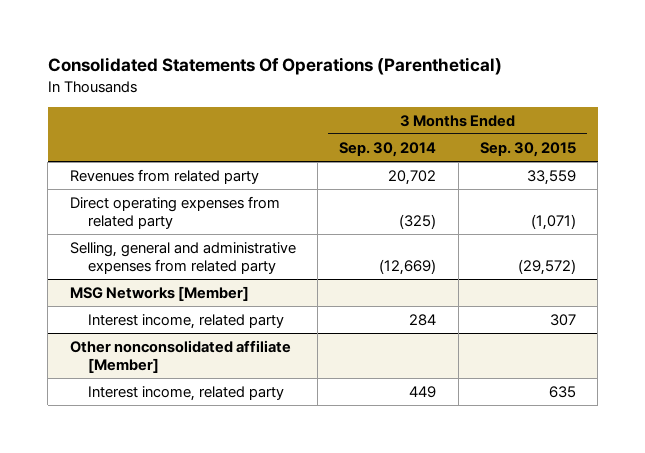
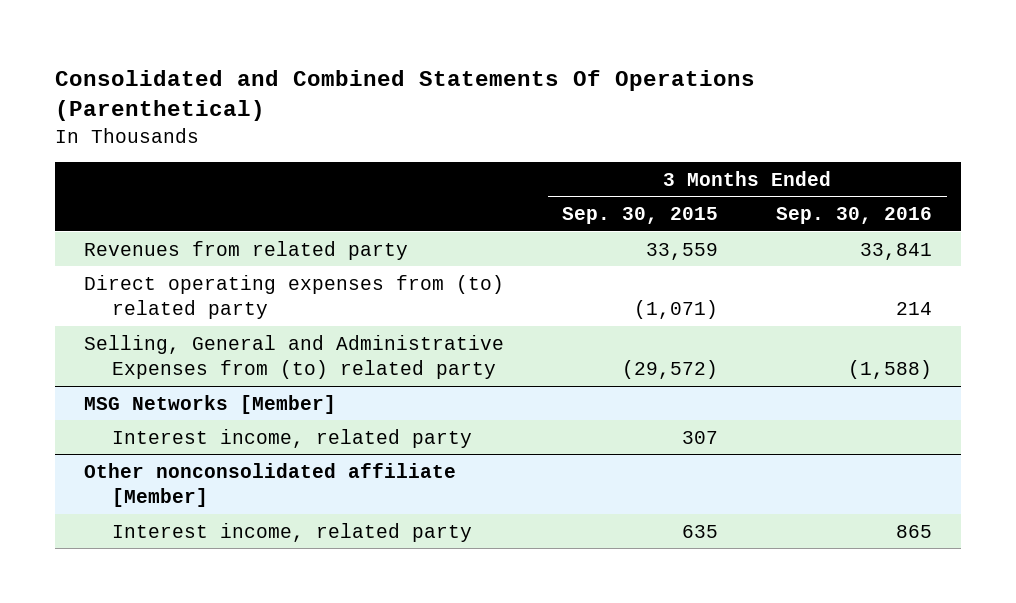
- Consolidated Statements Of Operations (Parenthetical)
+ Consolidated and Combined Statements Of Operations (Parenthetical)
- | 3 Months Ended Sep. 30, 2014 | 3 Months Ended Sep. 30, 2015
+ | 3 Months Ended Sep. 30, 2015 | 3 Months Ended Sep. 30, 2016
- Direct operating expenses from related party | (325) | (1,071)
- Selling, general and administrative expenses from related party | (12,669) | (29,572)
+ Direct operating expenses from (to) related party | (1,071) | 214
+ Selling, General and Administrative Expenses from (to) related party | (29,572) | (1,588)

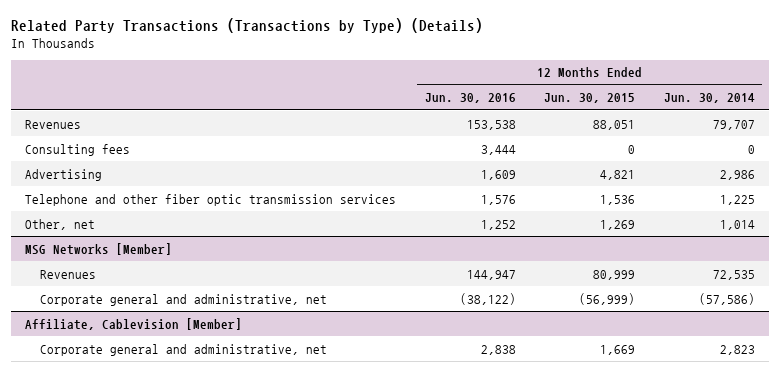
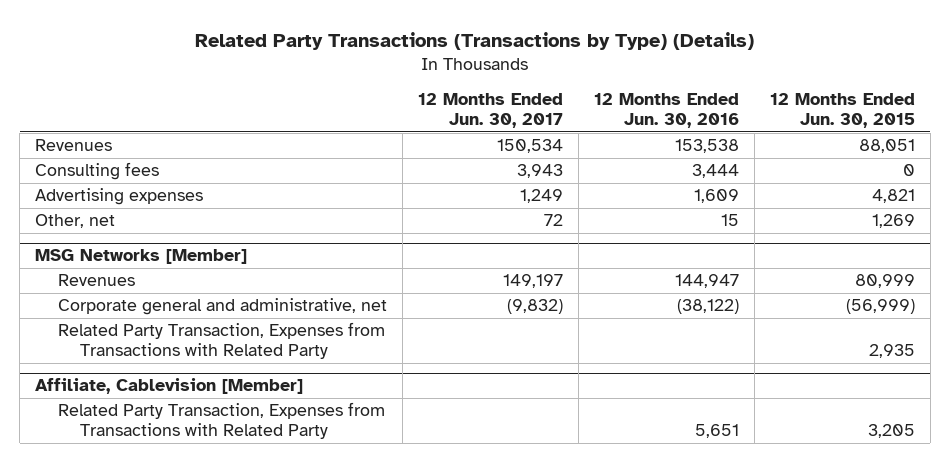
- | 12 Months Ended Jun. 30, 2016 | 12 Months Ended Jun. 30, 2015 | 12 Months Ended Jun. 30, 2014
+ | 12 Months Ended Jun. 30, 2017 | 12 Months Ended Jun. 30, 2016 | 12 Months Ended Jun. 30, 2015
- Advertising | 1,609 | 4,821 | 2,986
- Telephone and other fiber optic transmission services | 1,576 | 1,536 | 1,225
- Other, net | 1,252 | 1,269 | 1,014
+ Advertising expenses | 1,249 | 1,609 | 4,821
+ Other, net | 72 | 15 | 1,269
@ MSG Networks [Member]
+ Related Party Transaction, Expenses from Transactions with Related Party | | | 2,935
@ Affiliate, Cablevision [Member]
- Corporate general and administrative, net | 2,838 | 1,669 | 2,823
+ Related Party Transaction, Expenses from Transactions with Related Party | | 5,651 | 3,205

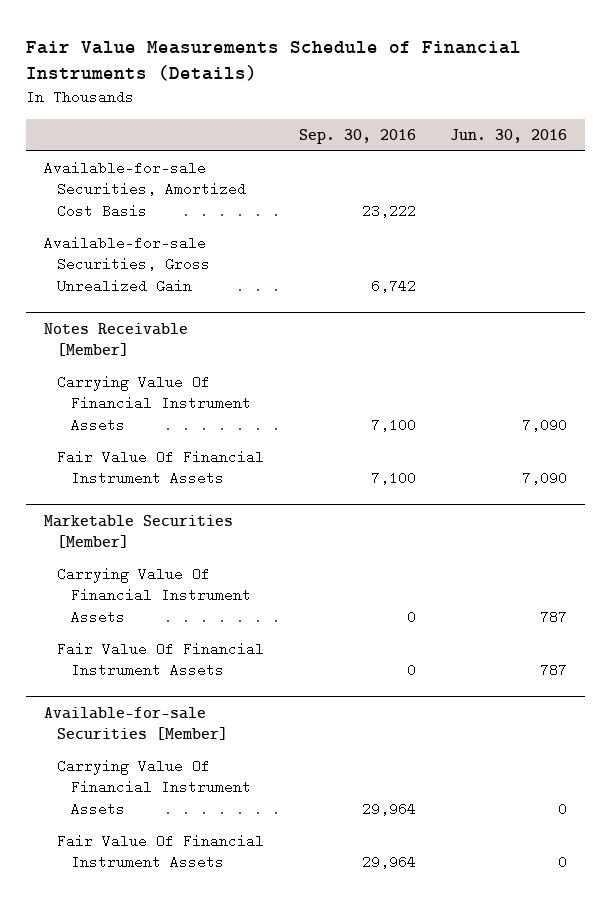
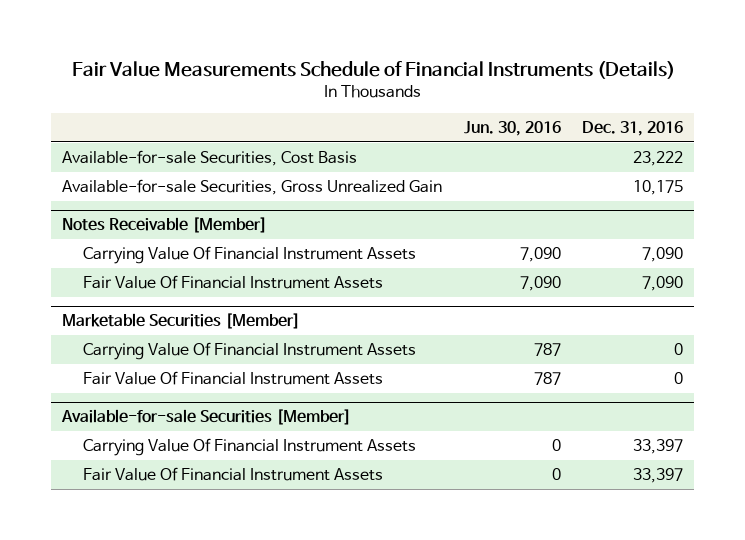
- | Sep. 30, 2016 | Jun. 30, 2016
+ | Jun. 30, 2016 | Dec. 31, 2016
- Available-for-sale Securities, Amortized Cost Basis | 23,222 |
+ Available-for-sale Securities, Cost Basis | | 23,222

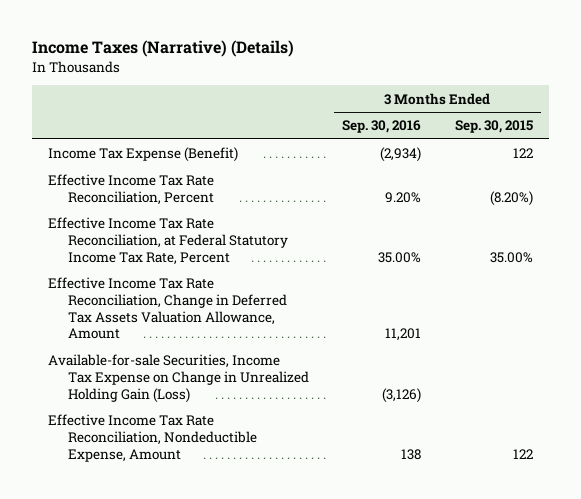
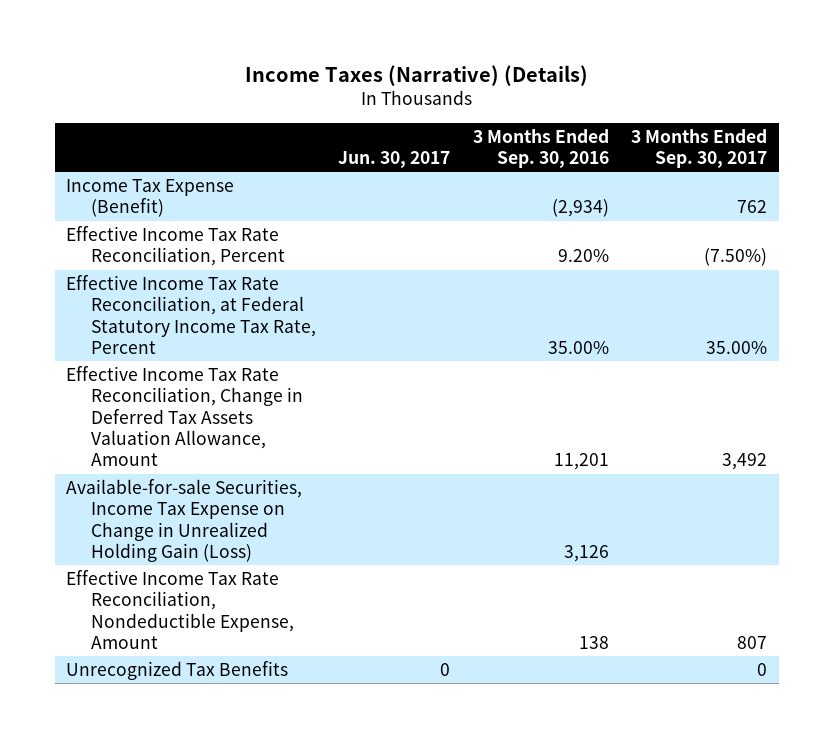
- | 3 Months Ended Sep. 30, 2016 | 3 Months Ended Sep. 30, 2015
+ | Jun. 30, 2017 | 3 Months Ended Sep. 30, 2016 | 3 Months Ended Sep. 30, 2017
- Available-for-sale Securities, Income Tax Expense on Change in Unrealized Holding Gain (Loss) | (3,126) |
+ Available-for-sale Securities, Income Tax Expense on Change in Unrealized Holding Gain (Loss) | | 3,126 |
+ Unrecognized Tax Benefits | 0 | | 0

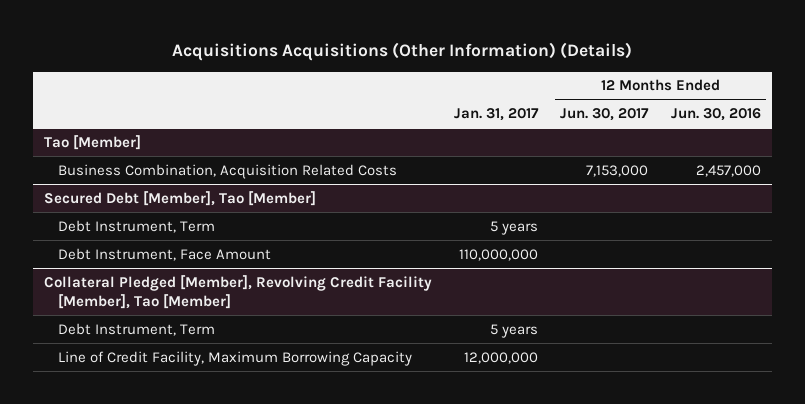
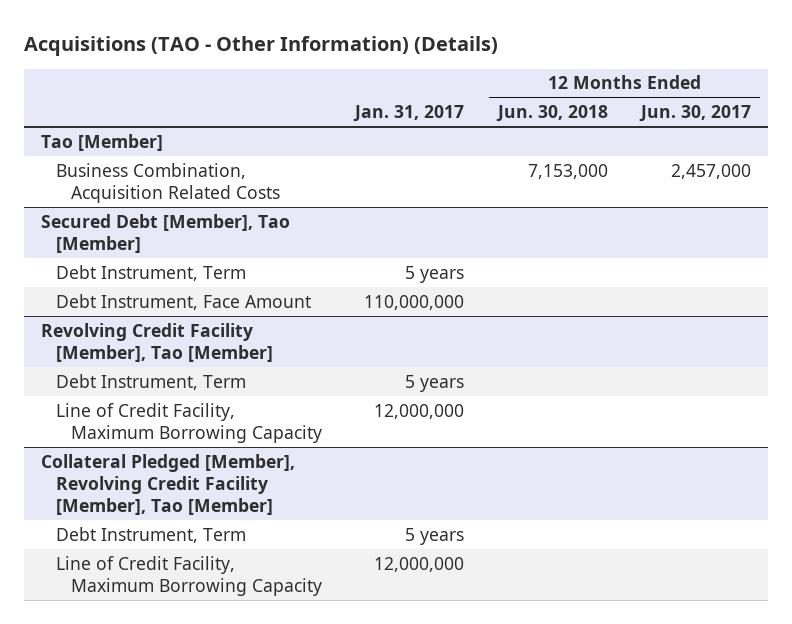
- Acquisitions Acquisitions (Other Information) (Details)
+ Acquisitions (TAO - Other Information) (Details)
- | Jan. 31, 2017 | 12 Months Ended Jun. 30, 2017 | 12 Months Ended Jun. 30, 2016
+ | Jan. 31, 2017 | 12 Months Ended Jun. 30, 2018 | 12 Months Ended Jun. 30, 2017
@ Tao [Member]
- Business Combination, Acquisition Related Costs | | 7,153,000 | 2,457,000
+ Business Combination, Acquisition Related Costs | | 7,153,000 | 2,457,000
+ Revolving Credit Facility [Member], Tao [Member]
+ Debt Instrument, Term | 5 years | |
+ Line of Credit Facility, Maximum Borrowing Capacity | 12,000,000 | |

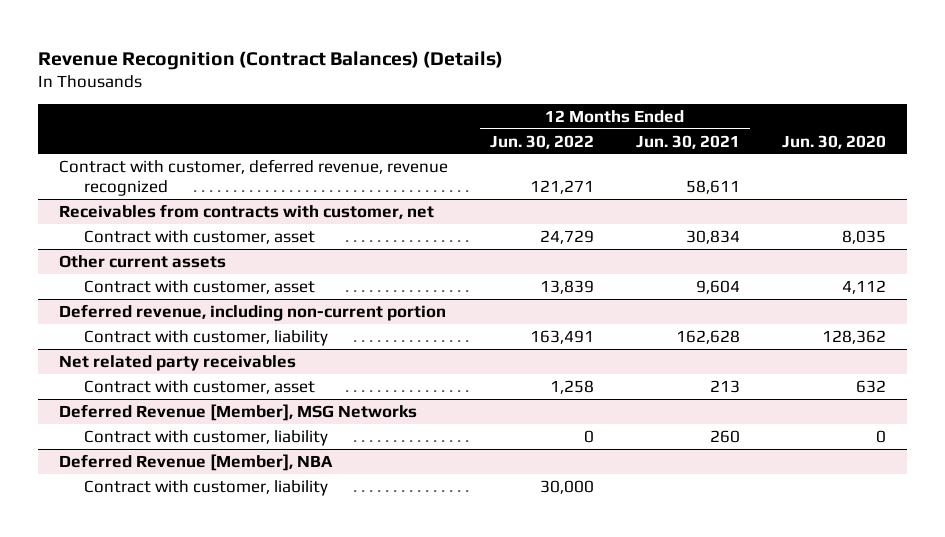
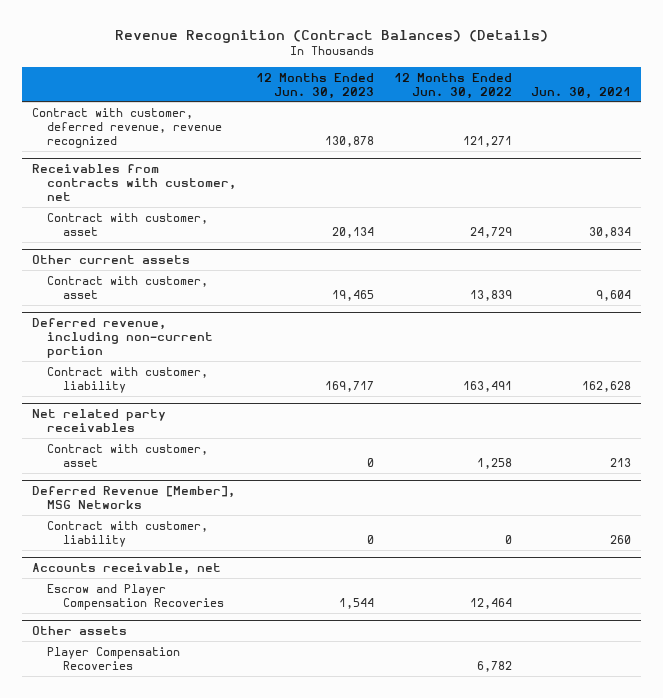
- | 12 Months Ended Jun. 30, 2022 | 12 Months Ended Jun. 30, 2021 | Jun. 30, 2020
+ | 12 Months Ended Jun. 30, 2023 | 12 Months Ended Jun. 30, 2022 | Jun. 30, 2021
- Deferred Revenue [Member], NBA
- Contract with customer, liability | 30,000 | |
+ Accounts receivable, net
+ Escrow and Player Compensation Recoveries | 1,544 | 12,464 |
+ Other assets
+ Player Compensation Recoveries | | 6,782 |

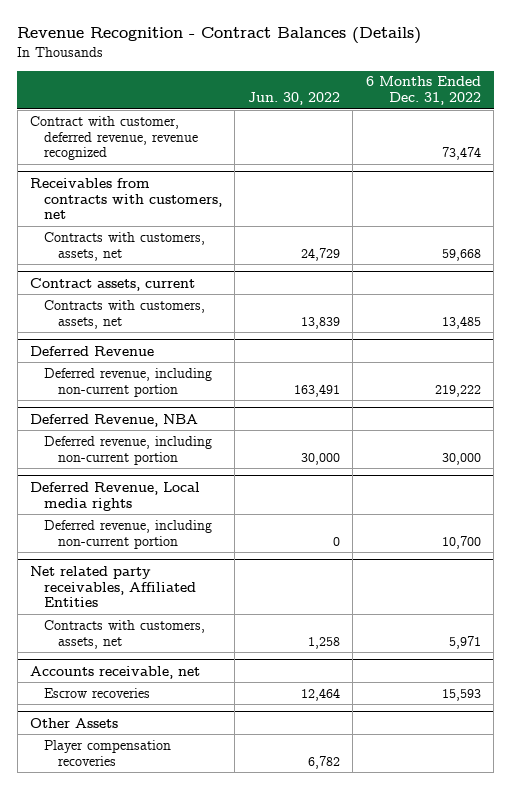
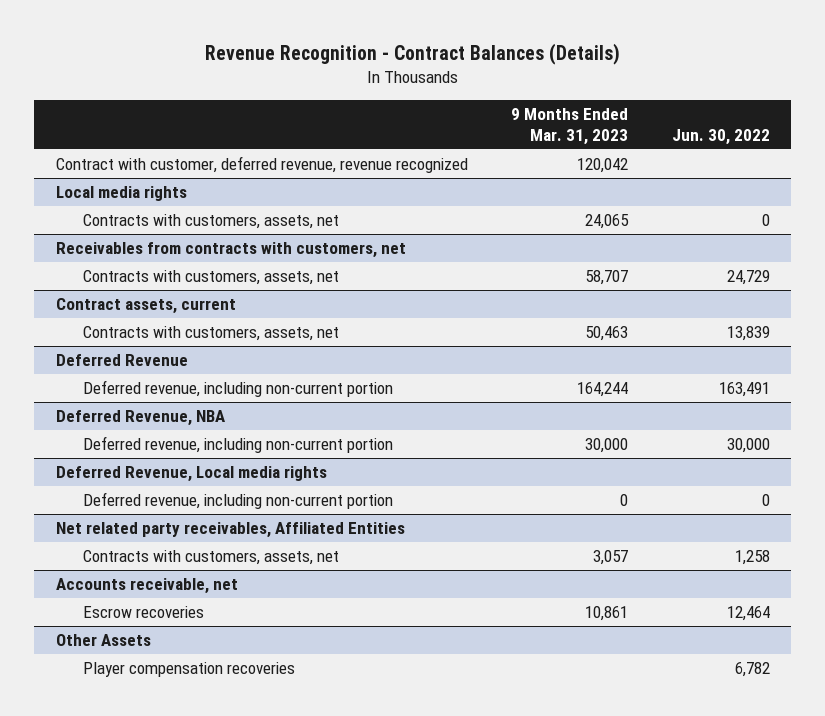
- | Jun. 30, 2022 | 6 Months Ended Dec. 31, 2022
+ | 9 Months Ended Mar. 31, 2023 | Jun. 30, 2022
+ Local media rights
+ Contracts with customers, assets, net | 24,065 | 0

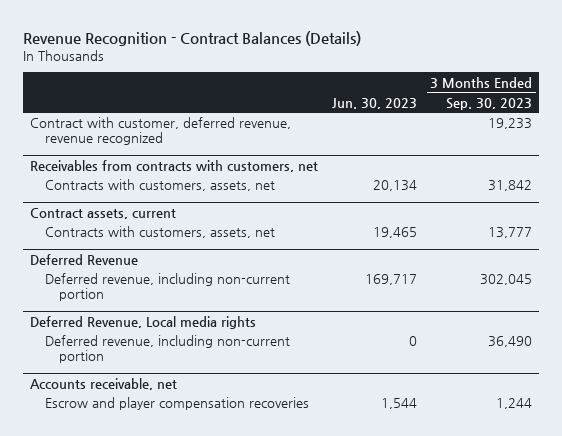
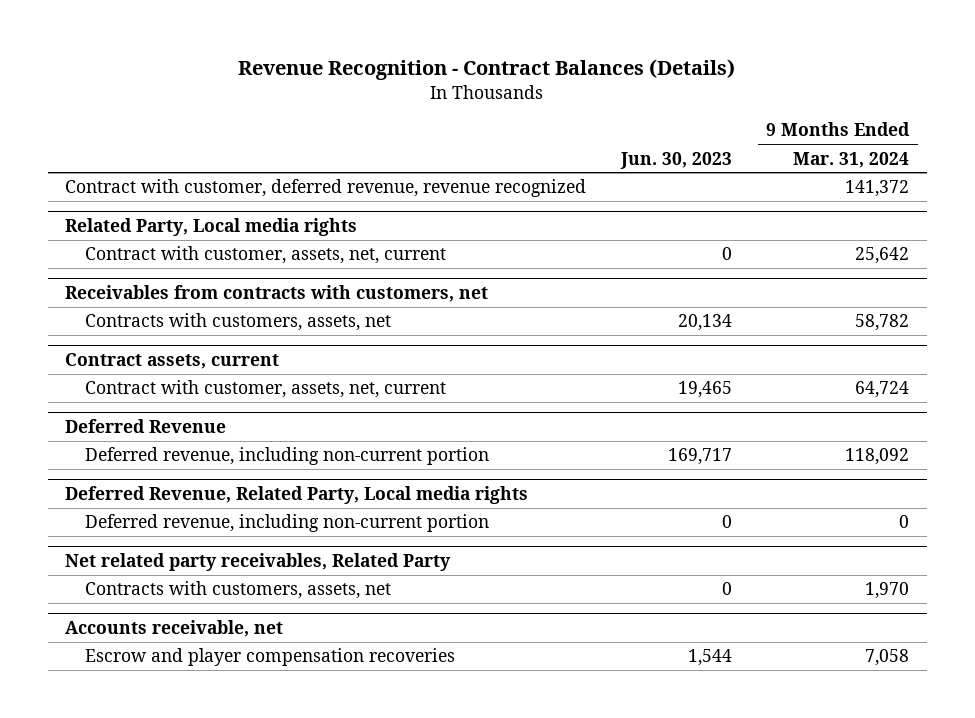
- | Jun. 30, 2023 | 3 Months Ended Sep. 30, 2023
+ | Jun. 30, 2023 | 9 Months Ended Mar. 31, 2024
+ Related Party, Local media rights
+ Contract with customer, assets, net, current | 0 | 25,642
@ Contract assets, current
- Contracts with customers, assets, net | 19,465 | 13,777
+ Contract with customer, assets, net, current | 19,465 | 64,724
- Deferred Revenue, Local media rights
+ Deferred Revenue, Related Party, Local media rights
+ Net related party receivables, Related Party
+ Contracts with customers, assets, net | 0 | 1,970

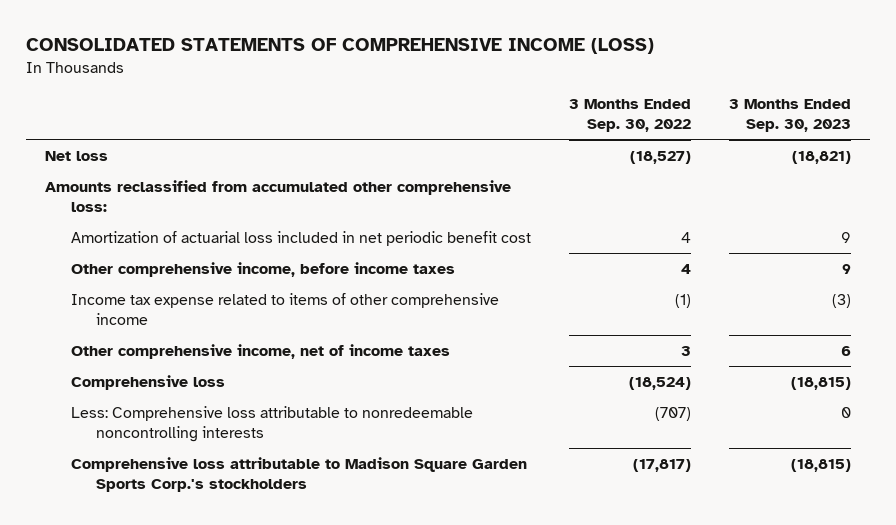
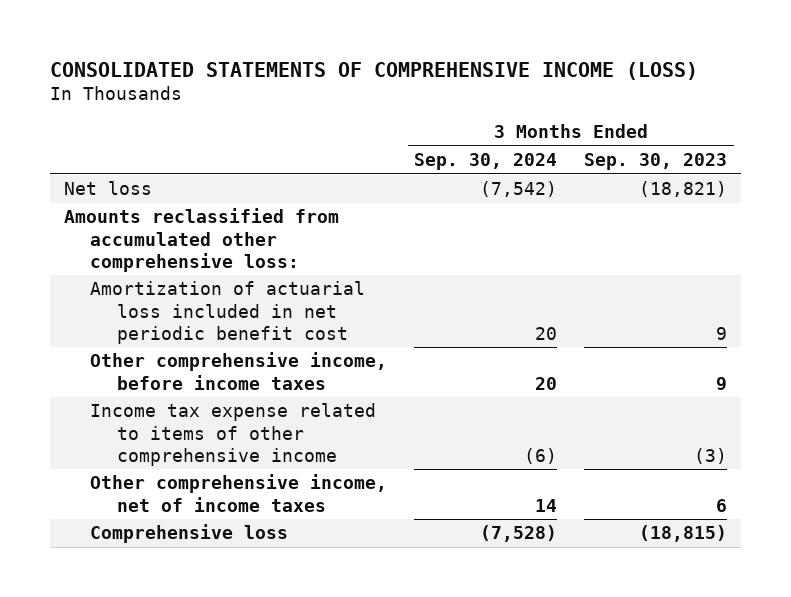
- | 3 Months Ended Sep. 30, 2022 | 3 Months Ended Sep. 30, 2023
+ | 3 Months Ended Sep. 30, 2024 | 3 Months Ended Sep. 30, 2023
- Less: Comprehensive loss attributable to nonredeemable noncontrolling interests | (707) | 0
- Comprehensive loss attributable to Madison Square Garden Sports Corp.'s stockholders | (17,817) | (18,815)

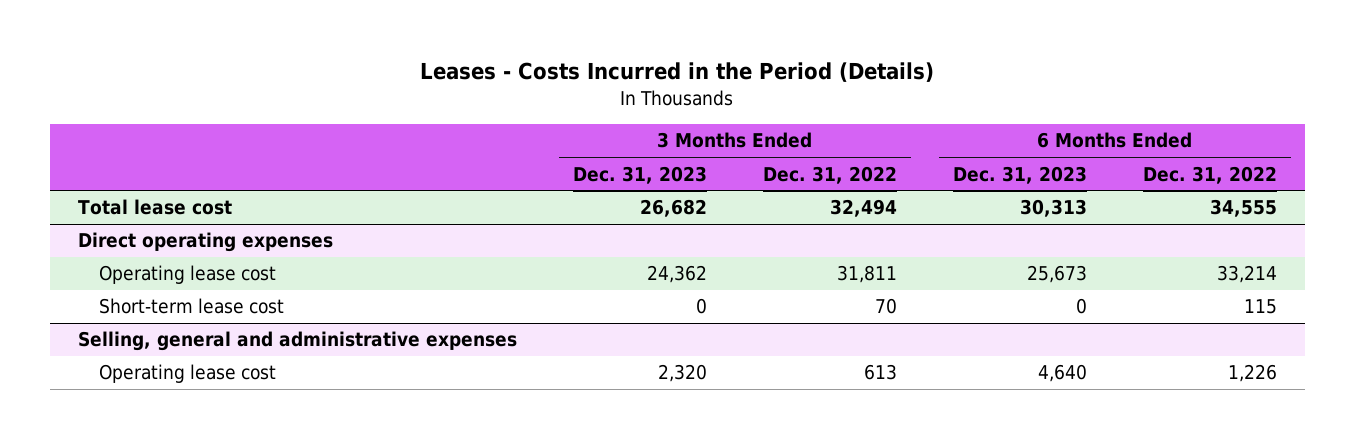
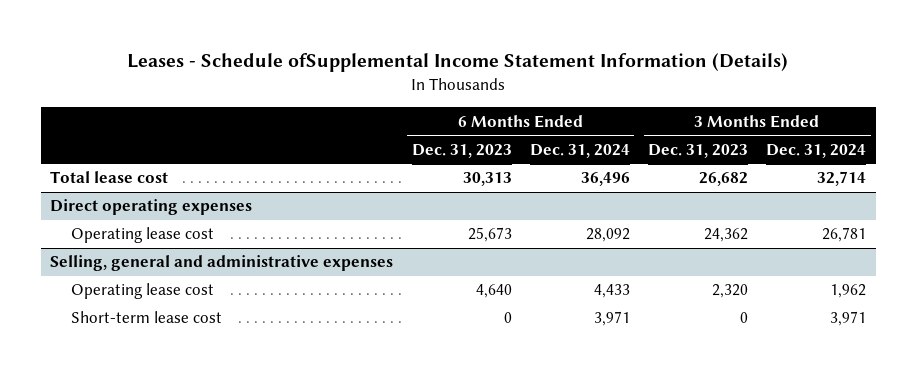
- Leases - Costs Incurred in the Period (Details)
+ Leases - Schedule ofSupplemental Income Statement Information (Details)
- | 3 Months Ended Dec. 31, 2023 | 3 Months Ended Dec. 31, 2022 | 6 Months Ended Dec. 31, 2023 | 6 Months Ended Dec. 31, 2022
+ | 6 Months Ended Dec. 31, 2023 | 6 Months Ended Dec. 31, 2024 | 3 Months Ended Dec. 31, 2023 | 3 Months Ended Dec. 31, 2024
@ Direct operating expenses
- Short-term lease cost | 0 | 70 | 0 | 115
@ Selling, general and administrative expenses
+ Short-term lease cost | 0 | 3,971 | 0 | 3,971

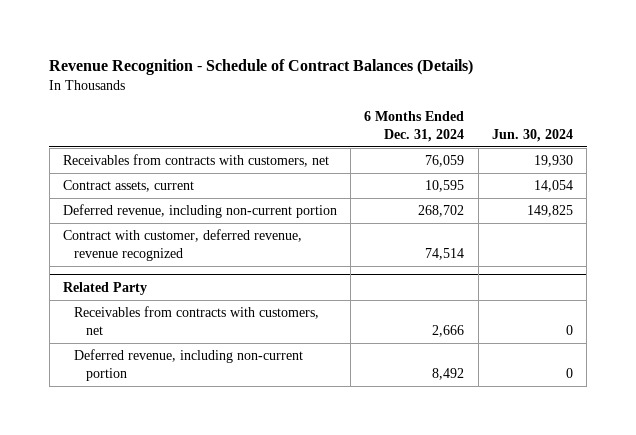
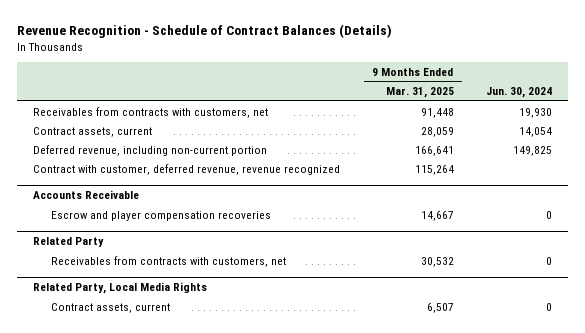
- | 6 Months Ended Dec. 31, 2024 | Jun. 30, 2024
+ | 9 Months Ended Mar. 31, 2025 | Jun. 30, 2024
+ Accounts Receivable
+ Escrow and player compensation recoveries | 14,667 | 0
@ Related Party
- Deferred revenue, including non-current portion | 8,492 | 0
+ Related Party, Local Media Rights
+ Contract assets, current | 6,507 | 0

